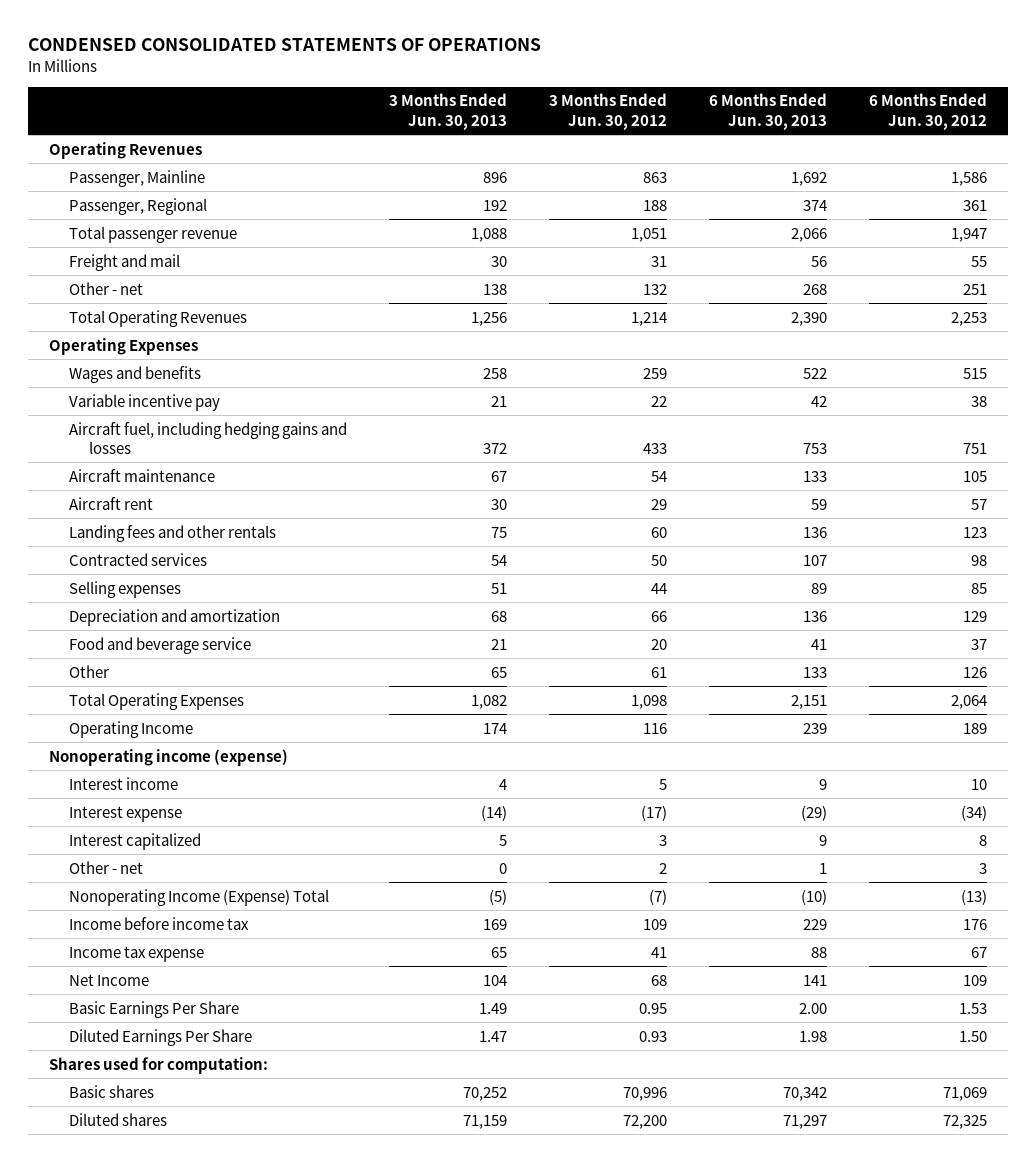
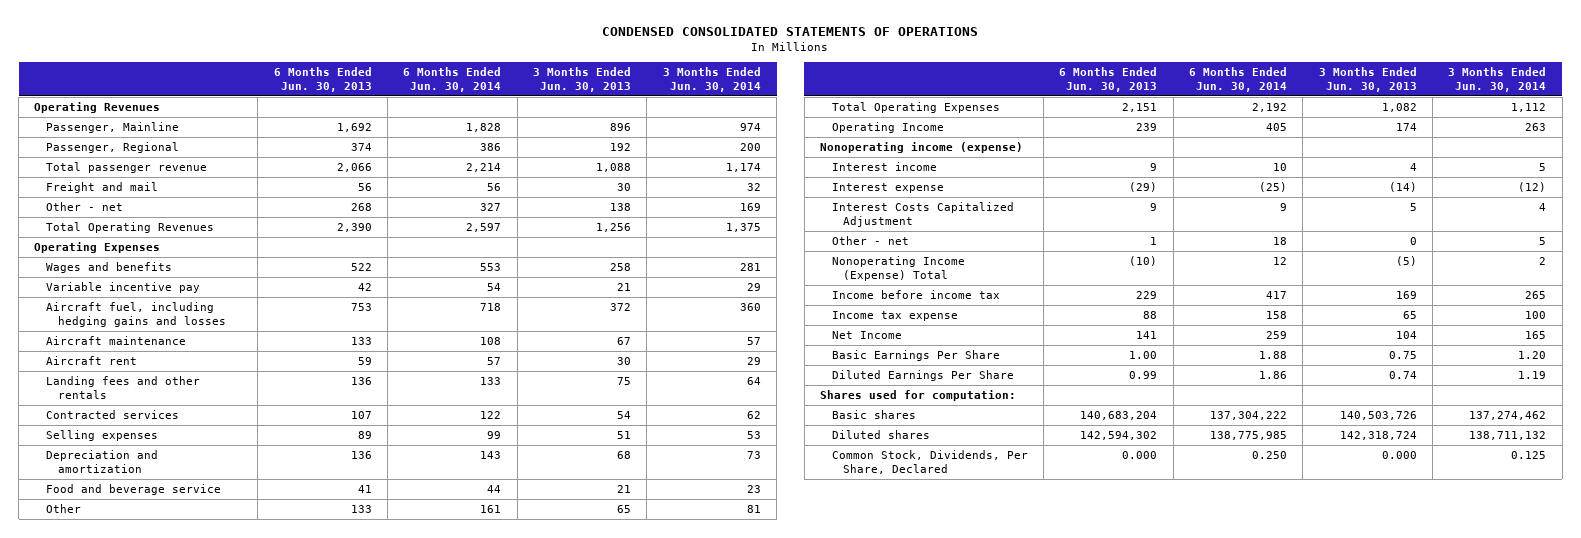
- | 3 Months Ended Jun. 30, 2013 | 3 Months Ended Jun. 30, 2012 | 6 Months Ended Jun. 30, 2013 | 6 Months Ended Jun. 30, 2012
+ | 6 Months Ended Jun. 30, 2013 | 6 Months Ended Jun. 30, 2014 | 3 Months Ended Jun. 30, 2013 | 3 Months Ended Jun. 30, 2014
- Interest capitalized | 5 | 3 | 9 | 8
+ Interest Costs Capitalized Adjustment | 9 | 9 | 5 | 4
- Basic Earnings Per Share | 1.49 | 0.95 | 2.00 | 1.53
- Diluted Earnings Per Share | 1.47 | 0.93 | 1.98 | 1.50
+ Basic Earnings Per Share | 1.00 | 1.88 | 0.75 | 1.20
+ Diluted Earnings Per Share | 0.99 | 1.86 | 0.74 | 1.19
- Basic shares | 70,252 | 70,996 | 70,342 | 71,069
- Diluted shares | 71,159 | 72,200 | 71,297 | 72,325
+ Basic shares | 140,683,204 | 137,304,222 | 140,503,726 | 137,274,462
+ Diluted shares | 142,594,302 | 138,775,985 | 142,318,724 | 138,711,132
+ Common Stock, Dividends, Per Share, Declared | 0.000 | 0.250 | 0.000 | 0.125

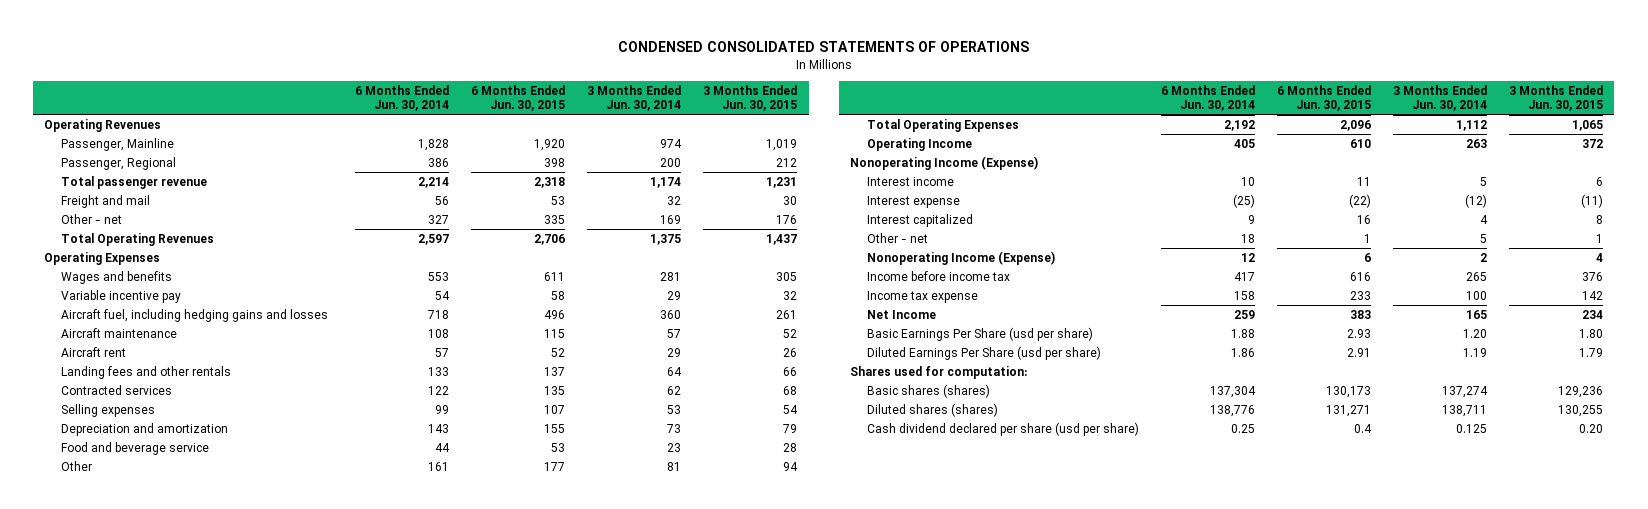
- | 6 Months Ended Jun. 30, 2013 | 6 Months Ended Jun. 30, 2014 | 3 Months Ended Jun. 30, 2013 | 3 Months Ended Jun. 30, 2014
+ | 6 Months Ended Jun. 30, 2014 | 6 Months Ended Jun. 30, 2015 | 3 Months Ended Jun. 30, 2014 | 3 Months Ended Jun. 30, 2015
- Nonoperating income (expense)
+ Nonoperating Income (Expense)
- Interest Costs Capitalized Adjustment | 9 | 9 | 5 | 4
+ Interest capitalized | 9 | 16 | 4 | 8
- Nonoperating Income (Expense) Total | (10) | 12 | (5) | 2
+ Nonoperating Income (Expense) | 12 | 6 | 2 | 4
- Basic Earnings Per Share | 1.00 | 1.88 | 0.75 | 1.20
- Diluted Earnings Per Share | 0.99 | 1.86 | 0.74 | 1.19
+ Basic Earnings Per Share (usd per share) | 1.88 | 2.93 | 1.20 | 1.80
+ Diluted Earnings Per Share (usd per share) | 1.86 | 2.91 | 1.19 | 1.79
- Basic shares | 140,683,204 | 137,304,222 | 140,503,726 | 137,274,462
- Diluted shares | 142,594,302 | 138,775,985 | 142,318,724 | 138,711,132
- Common Stock, Dividends, Per Share, Declared | 0.000 | 0.250 | 0.000 | 0.125
+ Basic shares (shares) | 137,304 | 130,173 | 137,274 | 129,236
+ Diluted shares (shares) | 138,776 | 131,271 | 138,711 | 130,255
+ Cash dividend declared per share (usd per share) | 0.25 | 0.4 | 0.125 | 0.20

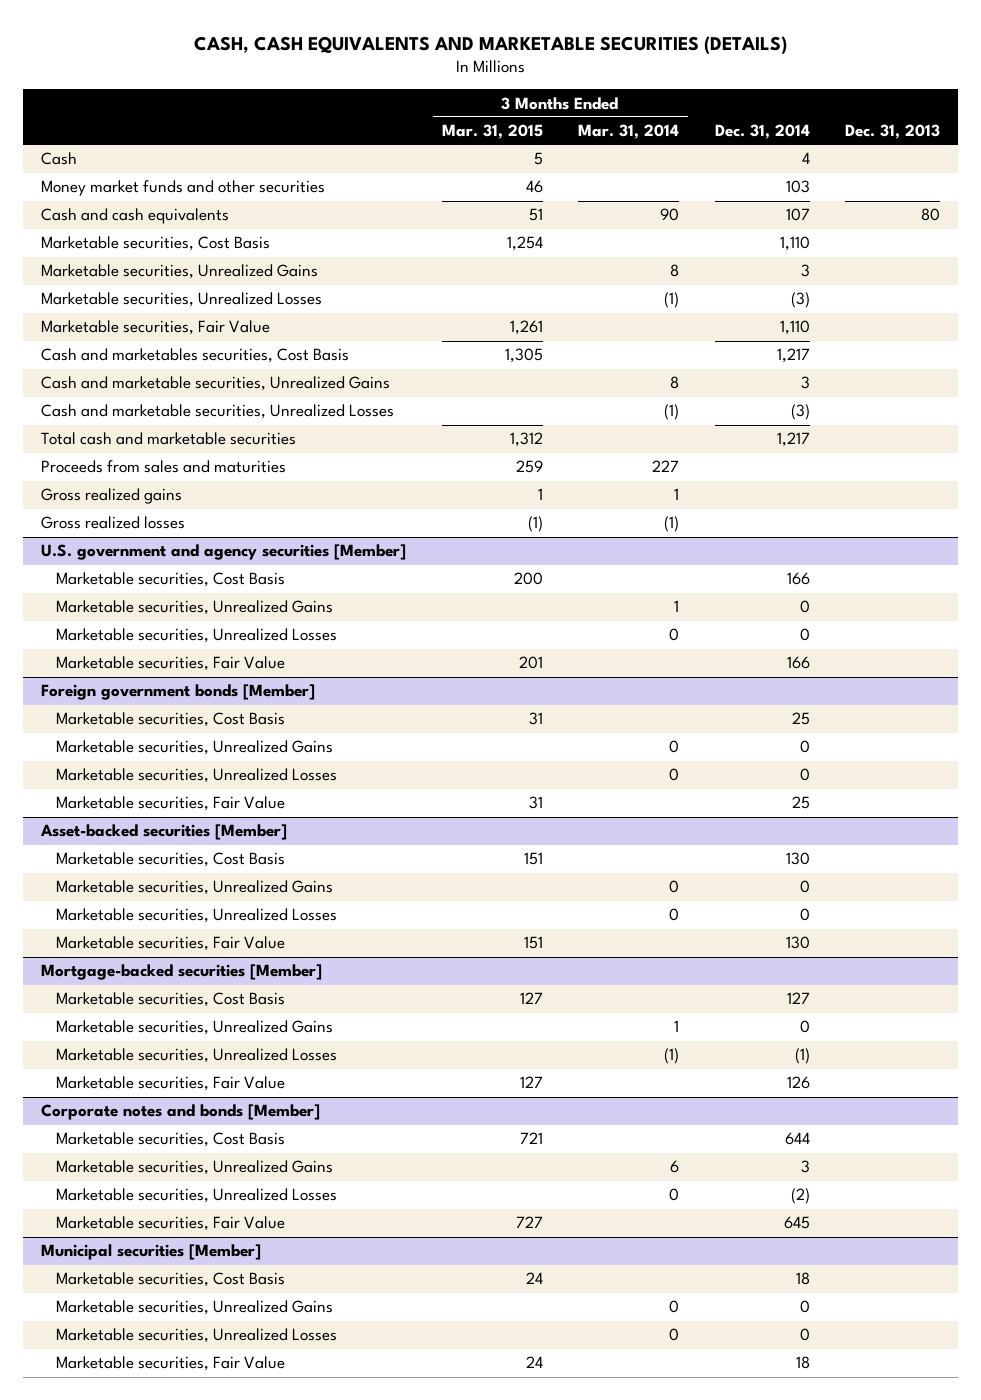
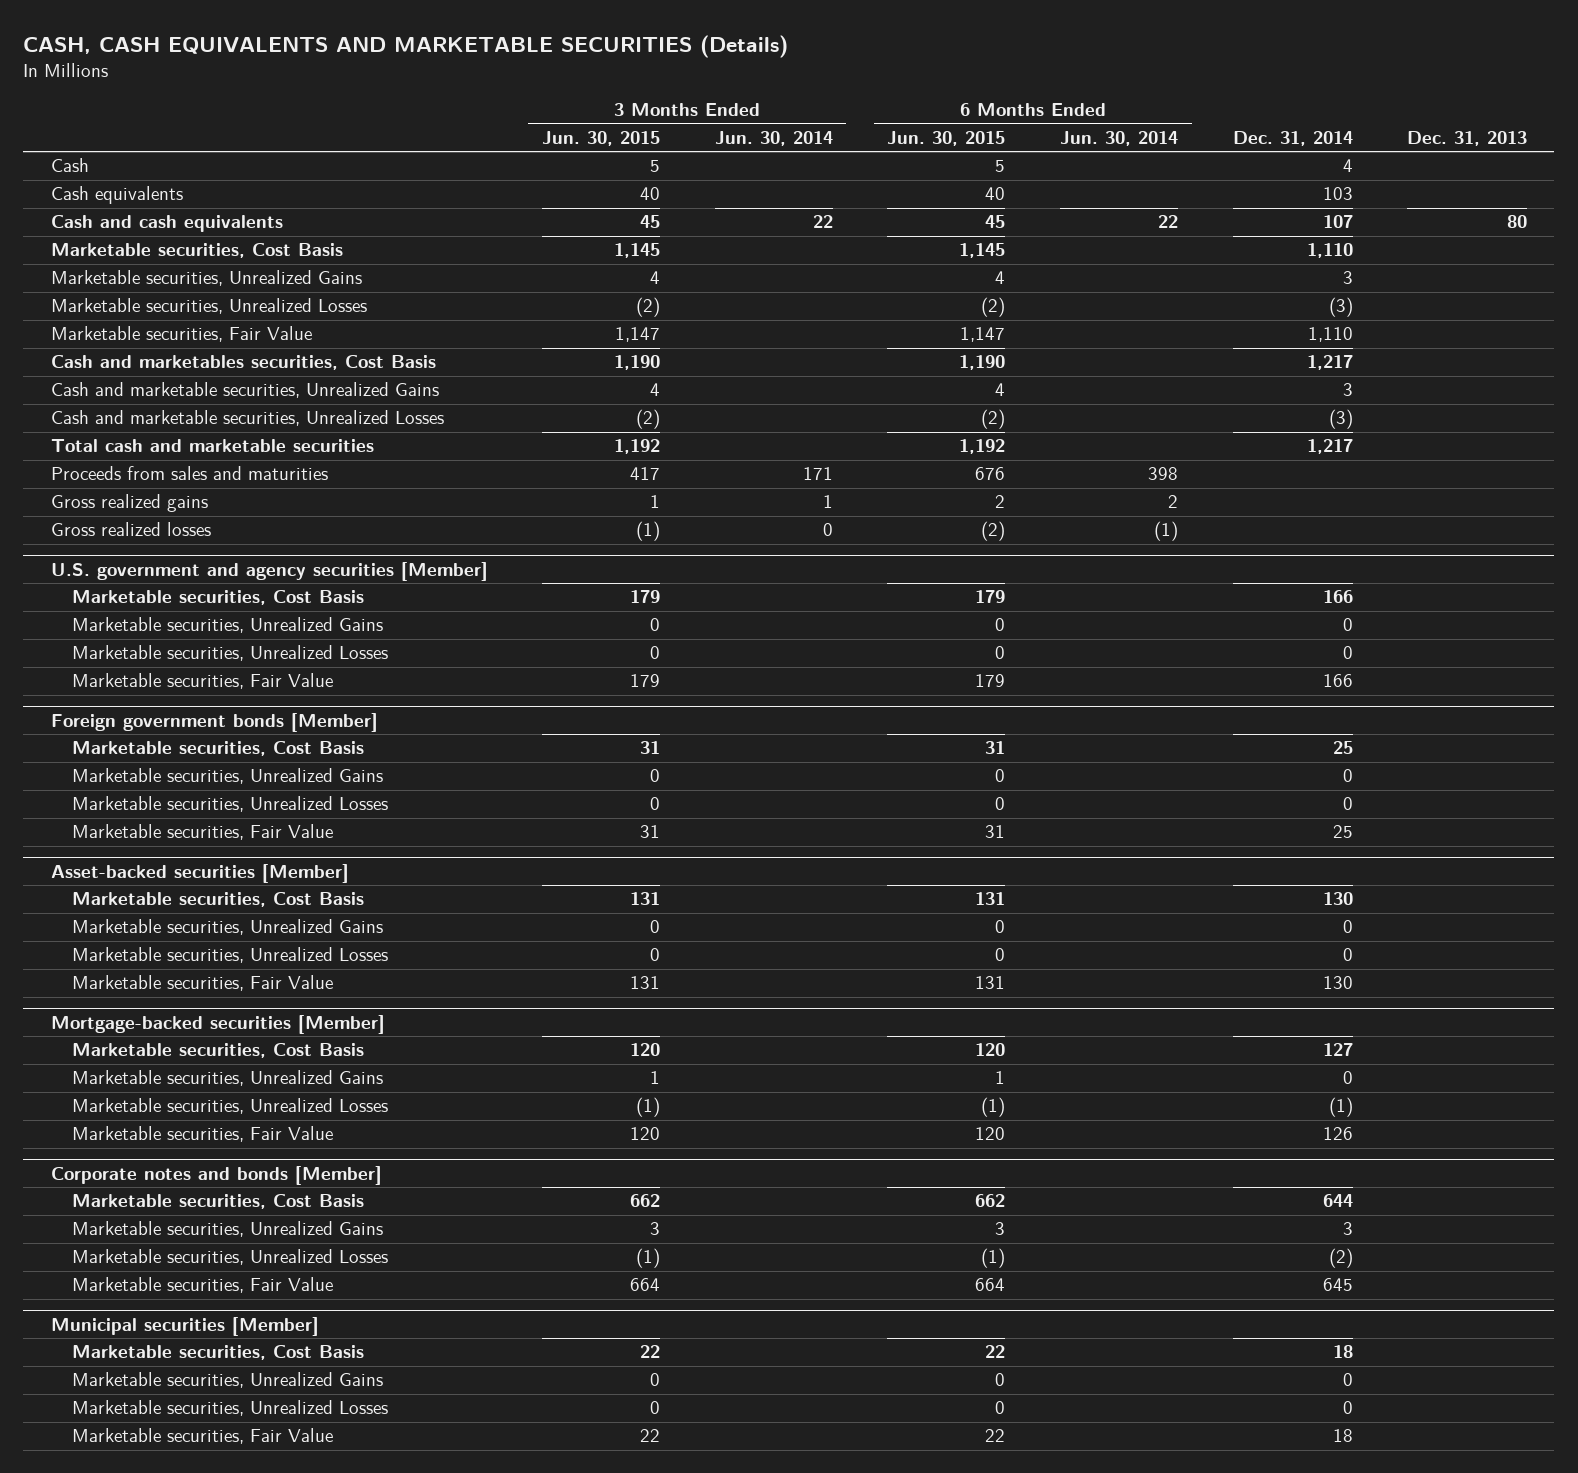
- CASH, CASH EQUIVALENTS AND MARKETABLE SECURITIES (DETAILS)
+ CASH, CASH EQUIVALENTS AND MARKETABLE SECURITIES (Details)
- | 3 Months Ended Mar. 31, 2015 | 3 Months Ended Mar. 31, 2014 | Dec. 31, 2014 | Dec. 31, 2013
+ | 3 Months Ended Jun. 30, 2015 | 3 Months Ended Jun. 30, 2014 | 6 Months Ended Jun. 30, 2015 | 6 Months Ended Jun. 30, 2014 | Dec. 31, 2014 | Dec. 31, 2013
- Money market funds and other securities | 46 | | 103 |
+ Cash equivalents | 40 | | 40 | | 103 |

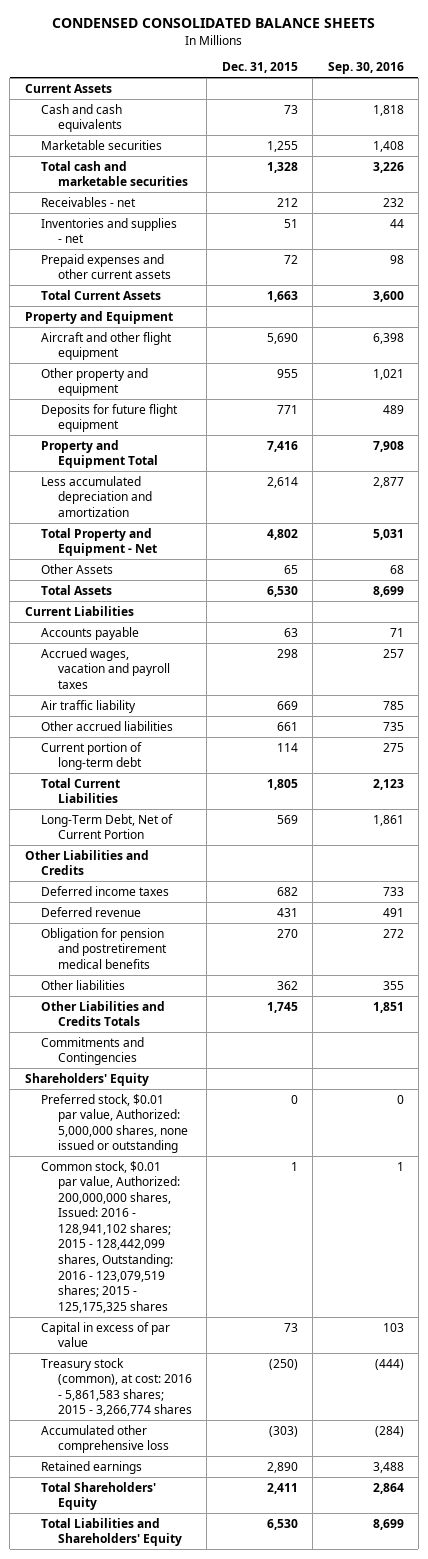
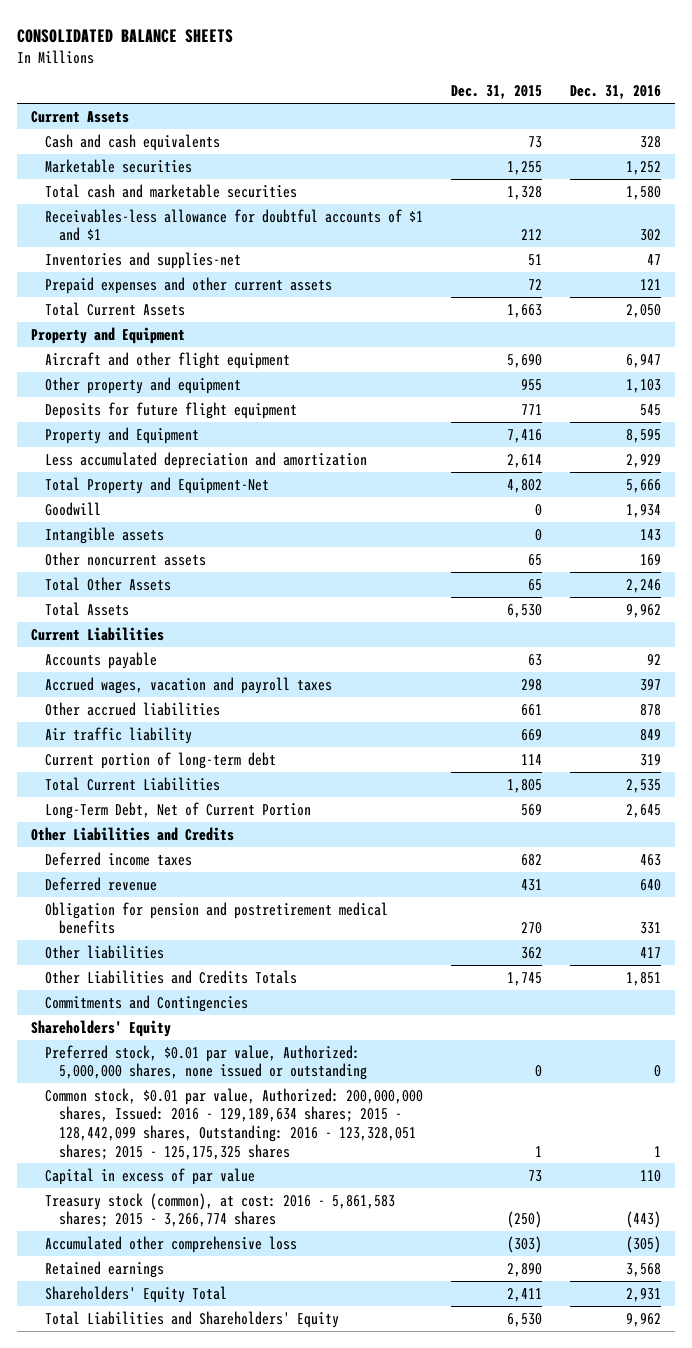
- CONDENSED CONSOLIDATED BALANCE SHEETS
+ CONSOLIDATED BALANCE SHEETS
- | Dec. 31, 2015 | Sep. 30, 2016
+ | Dec. 31, 2015 | Dec. 31, 2016
- Receivables - net | 212 | 232
- Inventories and supplies - net | 51 | 44
+ Receivables-less allowance for doubtful accounts of $1 and $1 | 212 | 302
+ Inventories and supplies-net | 51 | 47
- Property and Equipment Total | 7,416 | 7,908
+ Property and Equipment | 7,416 | 8,595
- Total Property and Equipment - Net | 4,802 | 5,031
- Other Assets | 65 | 68
+ Total Property and Equipment-Net | 4,802 | 5,666
+ Goodwill | 0 | 1,934
+ Intangible assets | 0 | 143
+ Other noncurrent assets | 65 | 169
+ Total Other Assets | 65 | 2,246
moved down: Air traffic liability | 669 | 849
- Common stock, $0.01 par value, Authorized: 200,000,000 shares, Issued: 2016 - 128,941,102 shares; 2015 - 128,442,099 shares, Outstanding: 2016 - 123,079,519 shares; 2015 - 125,175,325 shares | 1 | 1
+ Common stock, $0.01 par value, Authorized: 200,000,000 shares, Issued: 2016 - 129,189,634 shares; 2015 - 128,442,099 shares, Outstanding: 2016 - 123,328,051 shares; 2015 - 125,175,325 shares | 1 | 1
- Total Shareholders' Equity | 2,411 | 2,864
+ Shareholders' Equity Total | 2,411 | 2,931

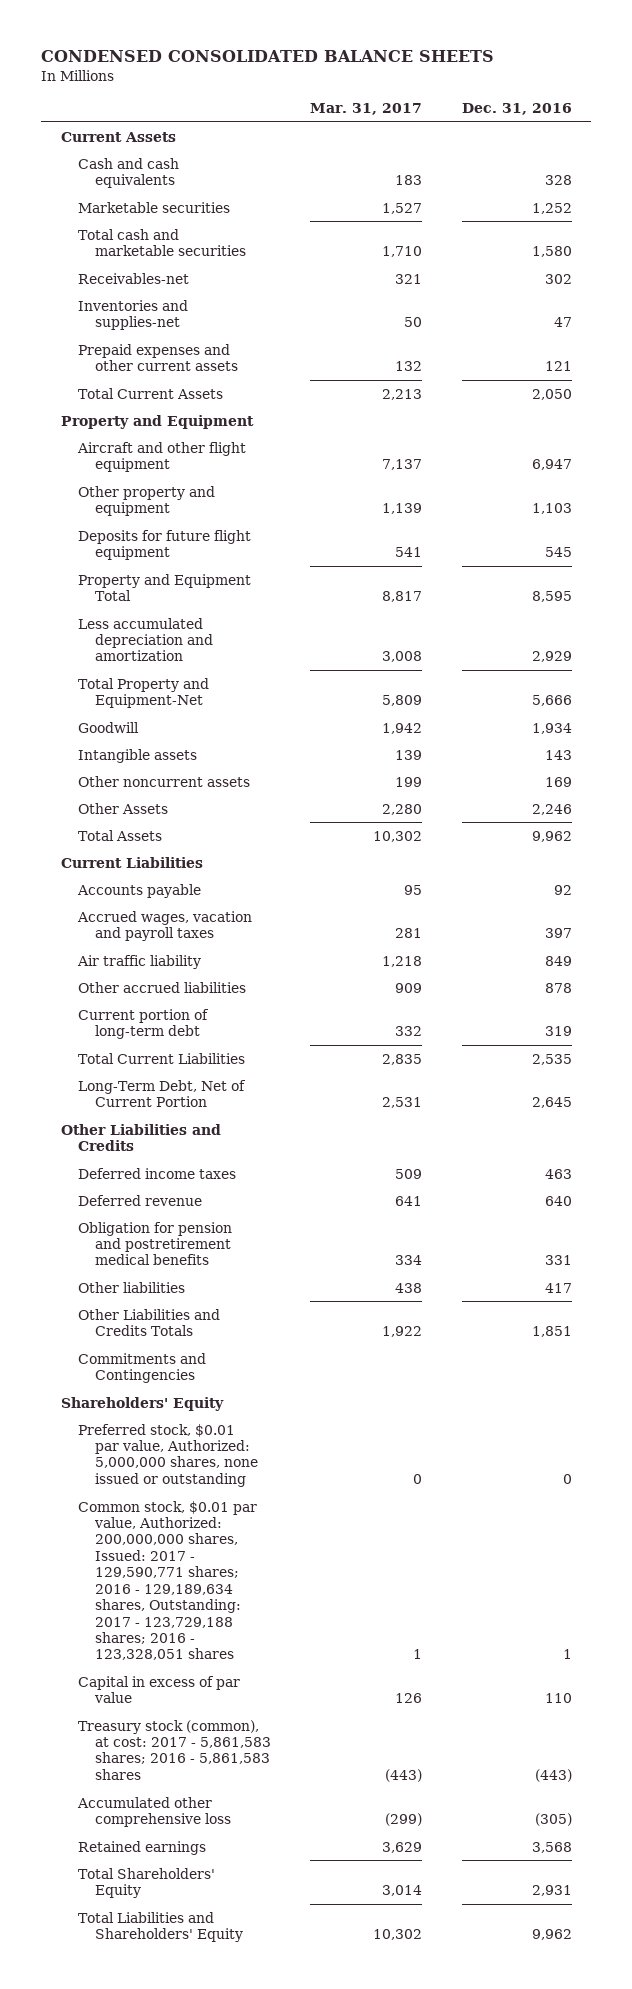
- CONSOLIDATED BALANCE SHEETS
+ CONDENSED CONSOLIDATED BALANCE SHEETS
- | Dec. 31, 2015 | Dec. 31, 2016
+ | Mar. 31, 2017 | Dec. 31, 2016
- Receivables-less allowance for doubtful accounts of $1 and $1 | 212 | 302
+ Receivables-net | 321 | 302
- Property and Equipment | 7,416 | 8,595
+ Property and Equipment Total | 8,817 | 8,595
- Total Other Assets | 65 | 2,246
+ Other Assets | 2,280 | 2,246
moved down: Other accrued liabilities | 909 | 878
- Common stock, $0.01 par value, Authorized: 200,000,000 shares, Issued: 2016 - 129,189,634 shares; 2015 - 128,442,099 shares, Outstanding: 2016 - 123,328,051 shares; 2015 - 125,175,325 shares | 1 | 1
+ Common stock, $0.01 par value, Authorized: 200,000,000 shares, Issued: 2017 - 129,590,771 shares; 2016 - 129,189,634 shares, Outstanding: 2017 - 123,729,188 shares; 2016 - 123,328,051 shares | 1 | 1
- Treasury stock (common), at cost: 2016 - 5,861,583 shares; 2015 - 3,266,774 shares | (250) | (443)
+ Treasury stock (common), at cost: 2017 - 5,861,583 shares; 2016 - 5,861,583 shares | (443) | (443)
- Shareholders' Equity Total | 2,411 | 2,931
+ Total Shareholders' Equity | 3,014 | 2,931

